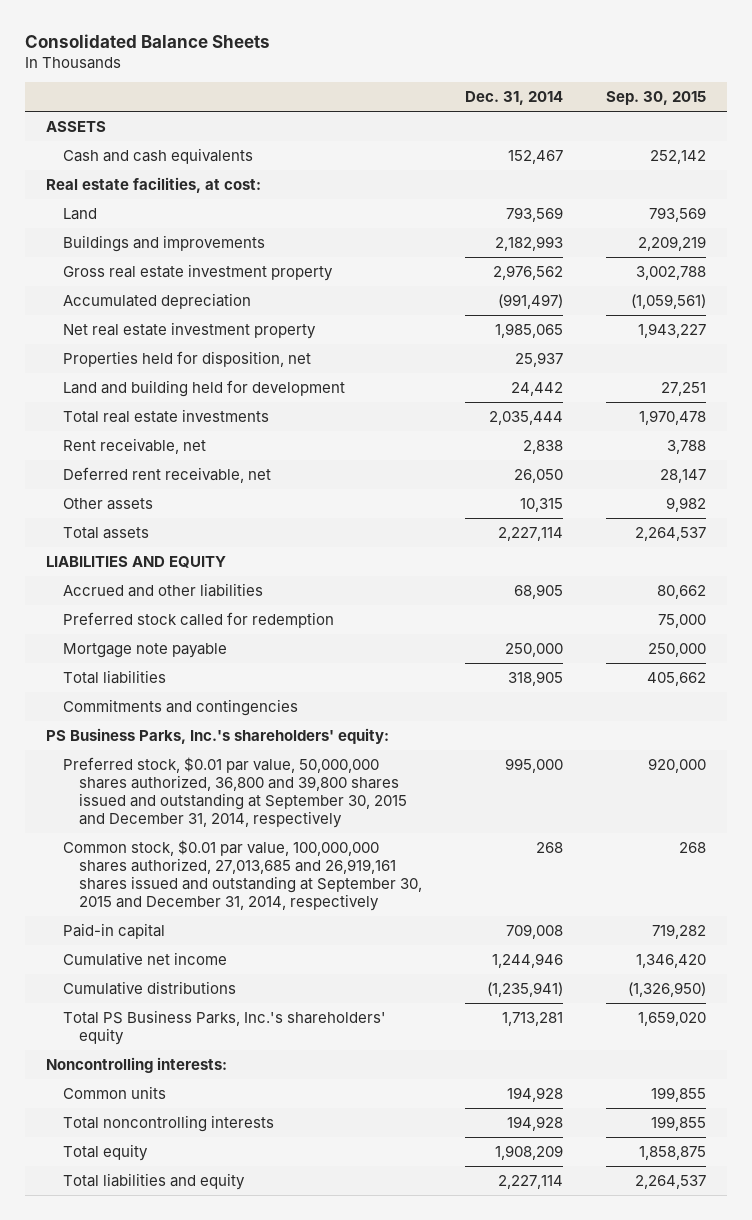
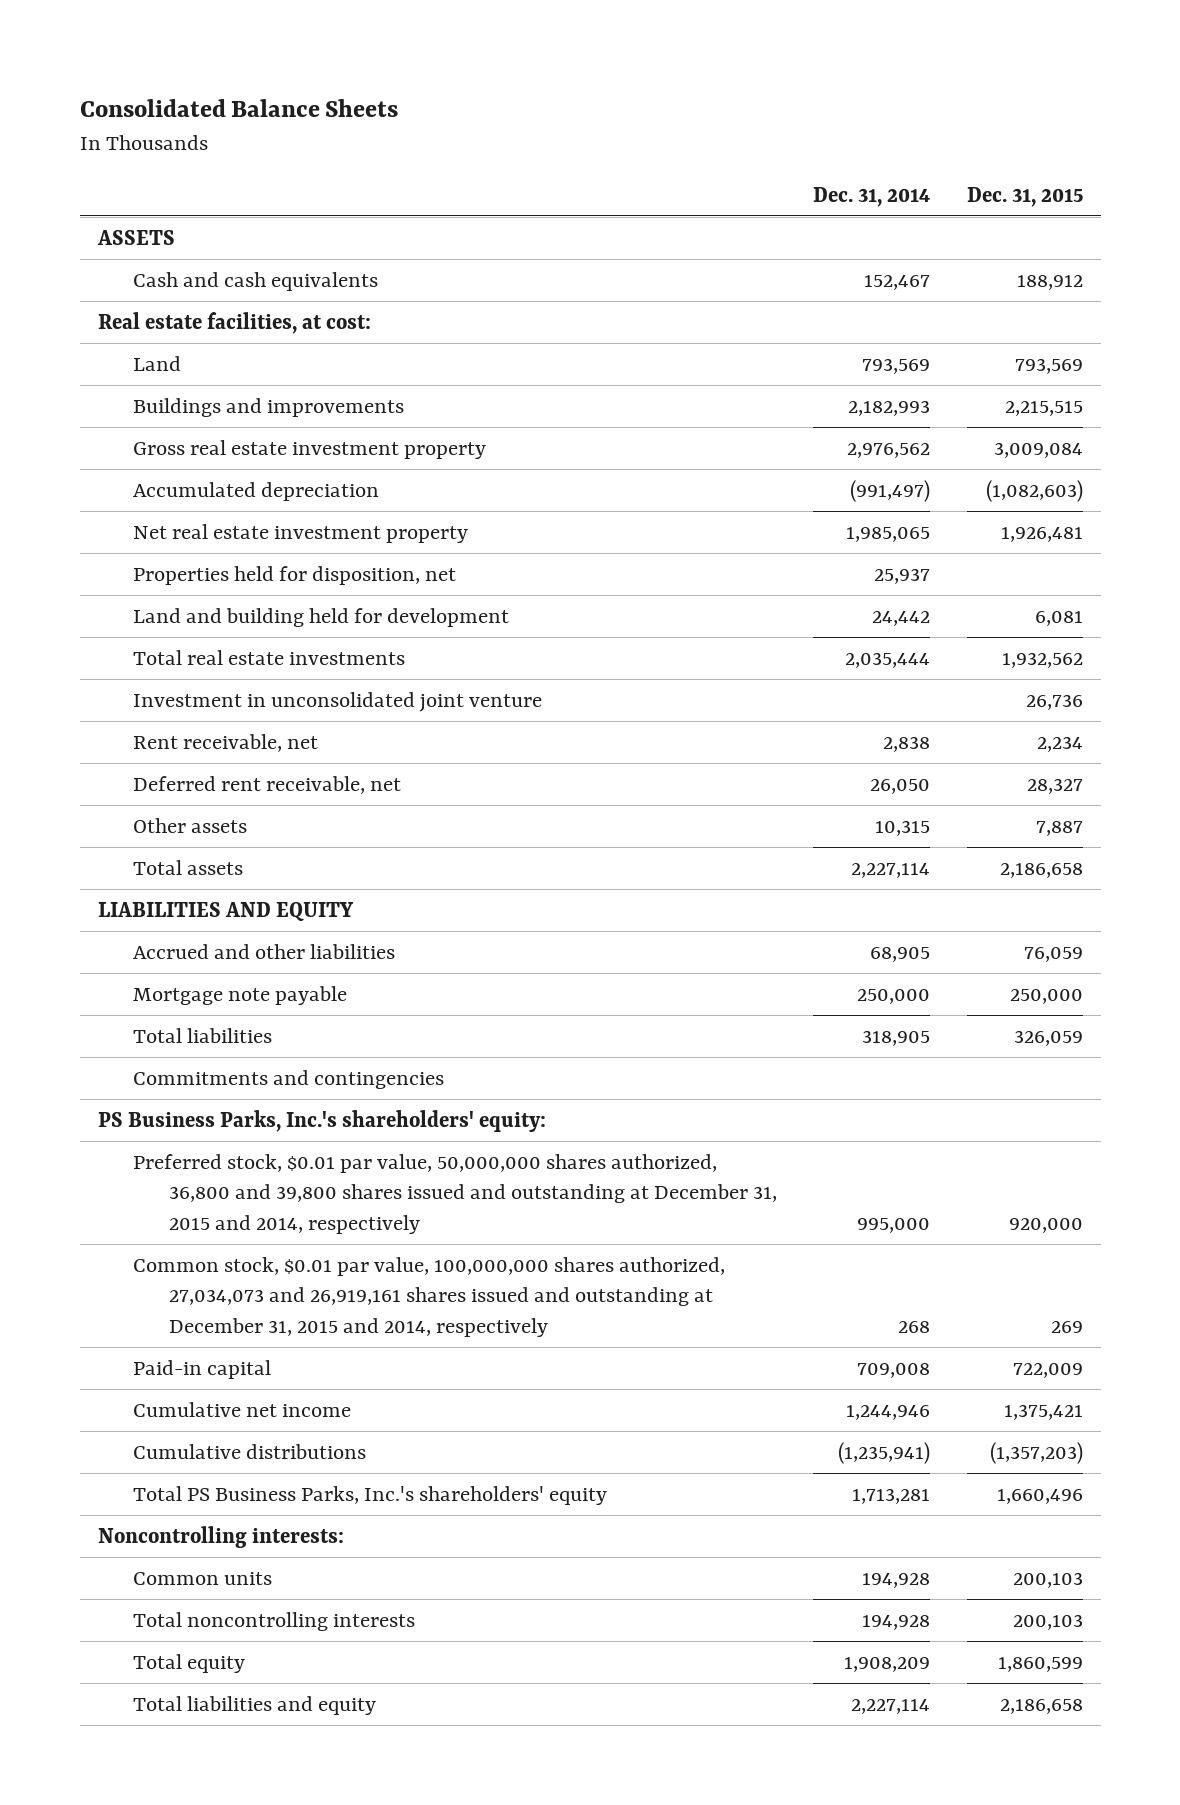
- | Dec. 31, 2014 | Sep. 30, 2015
+ | Dec. 31, 2014 | Dec. 31, 2015
+ Investment in unconsolidated joint venture | | 26,736
- Preferred stock called for redemption | | 75,000
- Preferred stock, $0.01 par value, 50,000,000 shares authorized, 36,800 and 39,800 shares issued and outstanding at September 30, 2015 and December 31, 2014, respectively | 995,000 | 920,000
- Common stock, $0.01 par value, 100,000,000 shares authorized, 27,013,685 and 26,919,161 shares issued and outstanding at September 30, 2015 and December 31, 2014, respectively | 268 | 268
+ Preferred stock, $0.01 par value, 50,000,000 shares authorized, 36,800 and 39,800 shares issued and outstanding at December 31, 2015 and 2014, respectively | 995,000 | 920,000
+ Common stock, $0.01 par value, 100,000,000 shares authorized, 27,034,073 and 26,919,161 shares issued and outstanding at December 31, 2015 and 2014, respectively | 268 | 269

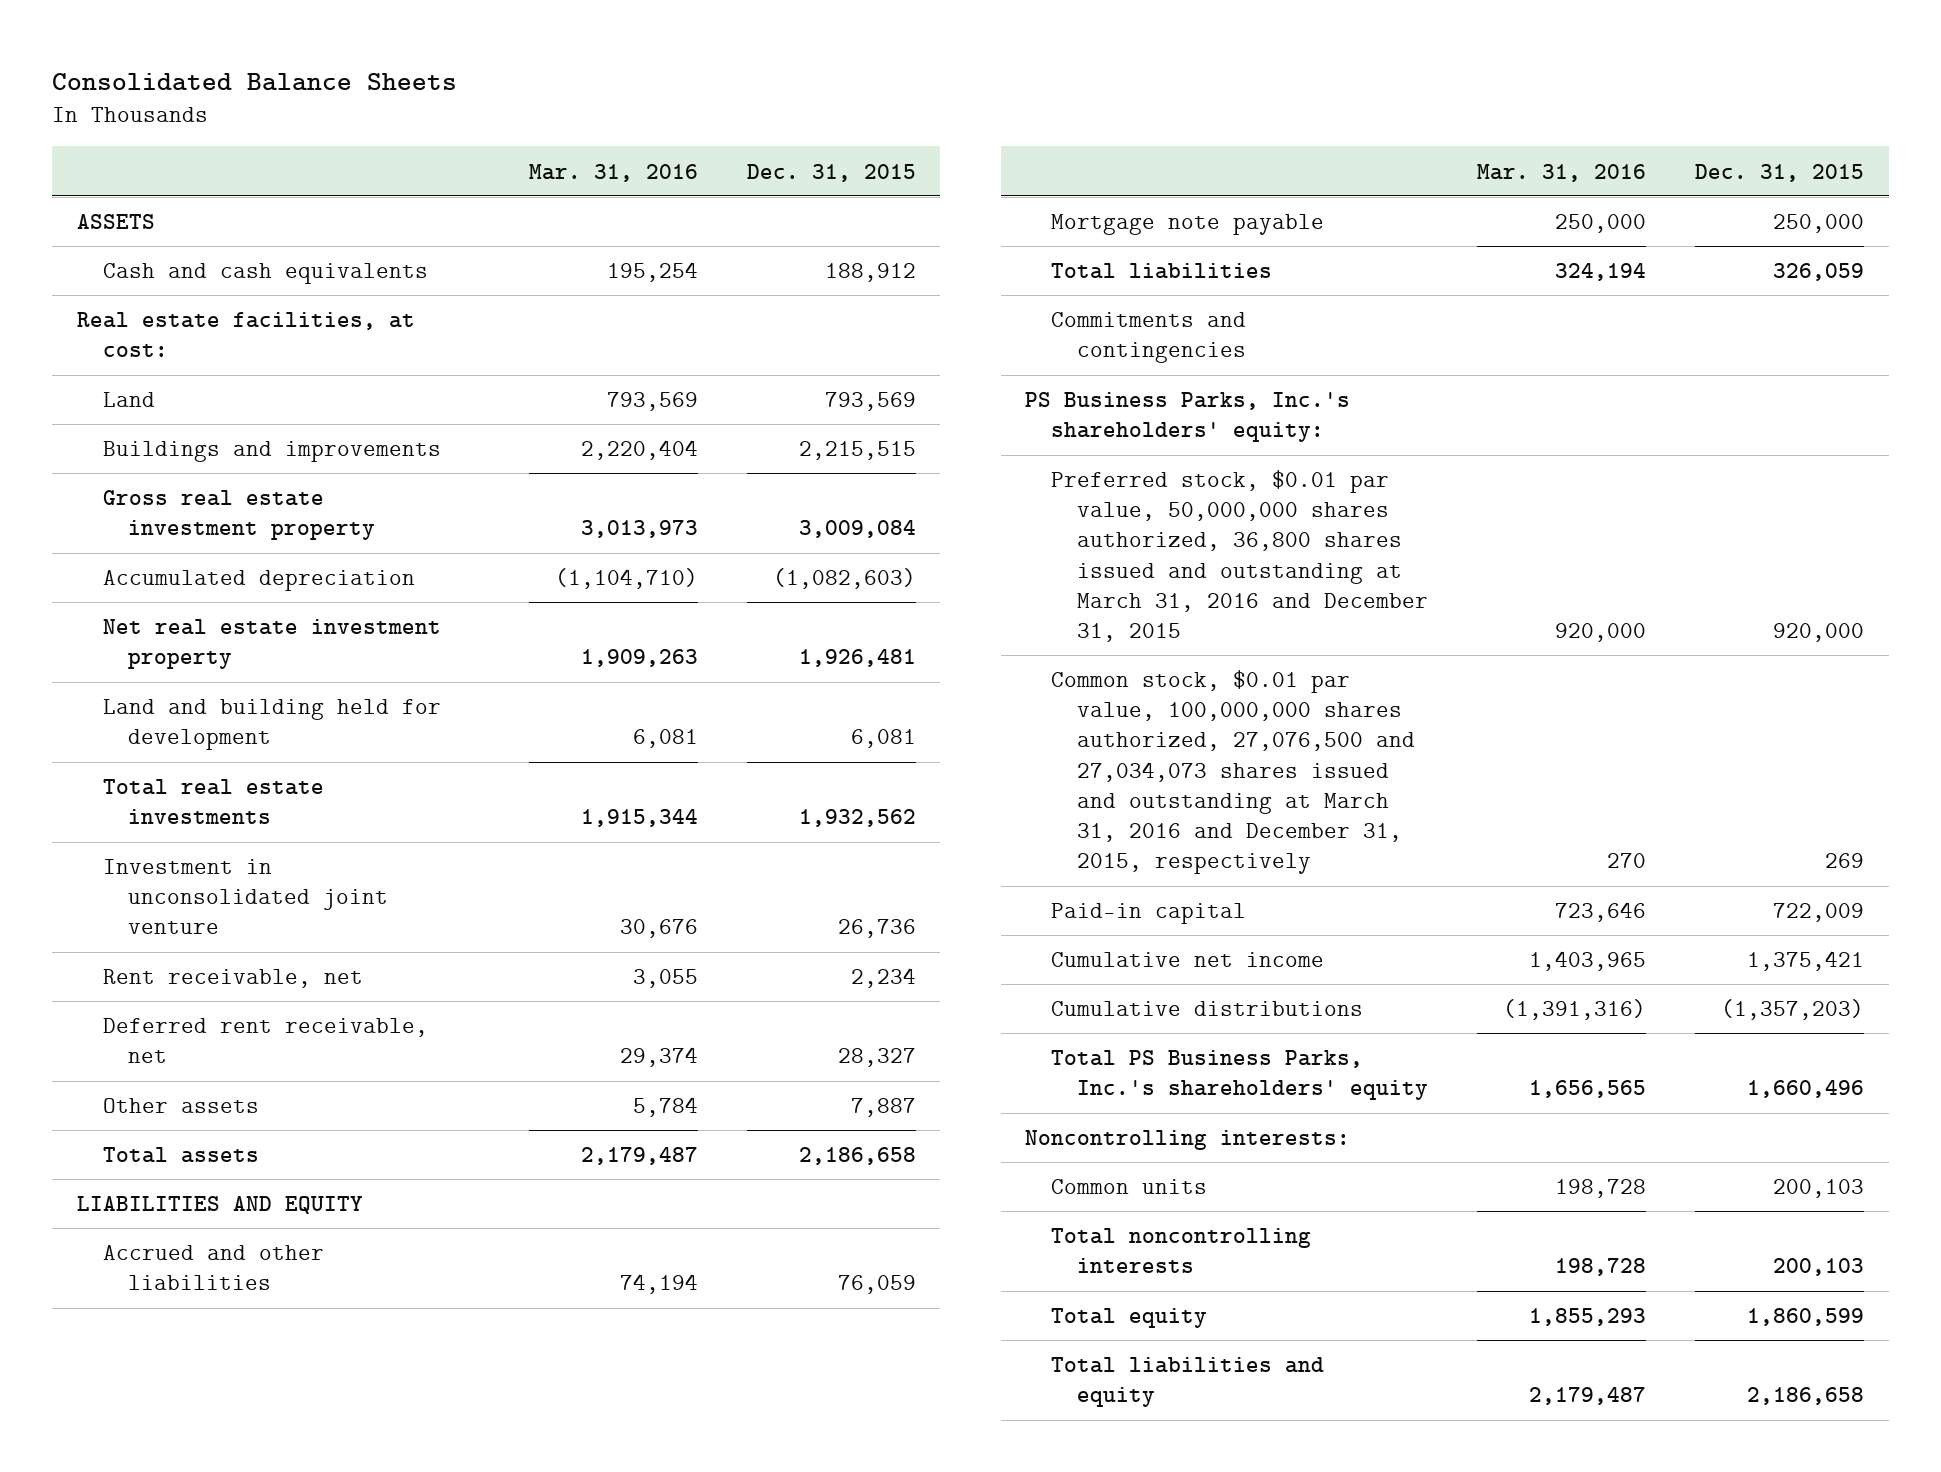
- | Dec. 31, 2014 | Dec. 31, 2015
+ | Mar. 31, 2016 | Dec. 31, 2015
- Properties held for disposition, net | 25,937 |
- Preferred stock, $0.01 par value, 50,000,000 shares authorized, 36,800 and 39,800 shares issued and outstanding at December 31, 2015 and 2014, respectively | 995,000 | 920,000
- Common stock, $0.01 par value, 100,000,000 shares authorized, 27,034,073 and 26,919,161 shares issued and outstanding at December 31, 2015 and 2014, respectively | 268 | 269
+ Preferred stock, $0.01 par value, 50,000,000 shares authorized, 36,800 shares issued and outstanding at March 31, 2016 and December 31, 2015 | 920,000 | 920,000
+ Common stock, $0.01 par value, 100,000,000 shares authorized, 27,076,500 and 27,034,073 shares issued and outstanding at March 31, 2016 and December 31, 2015, respectively | 270 | 269

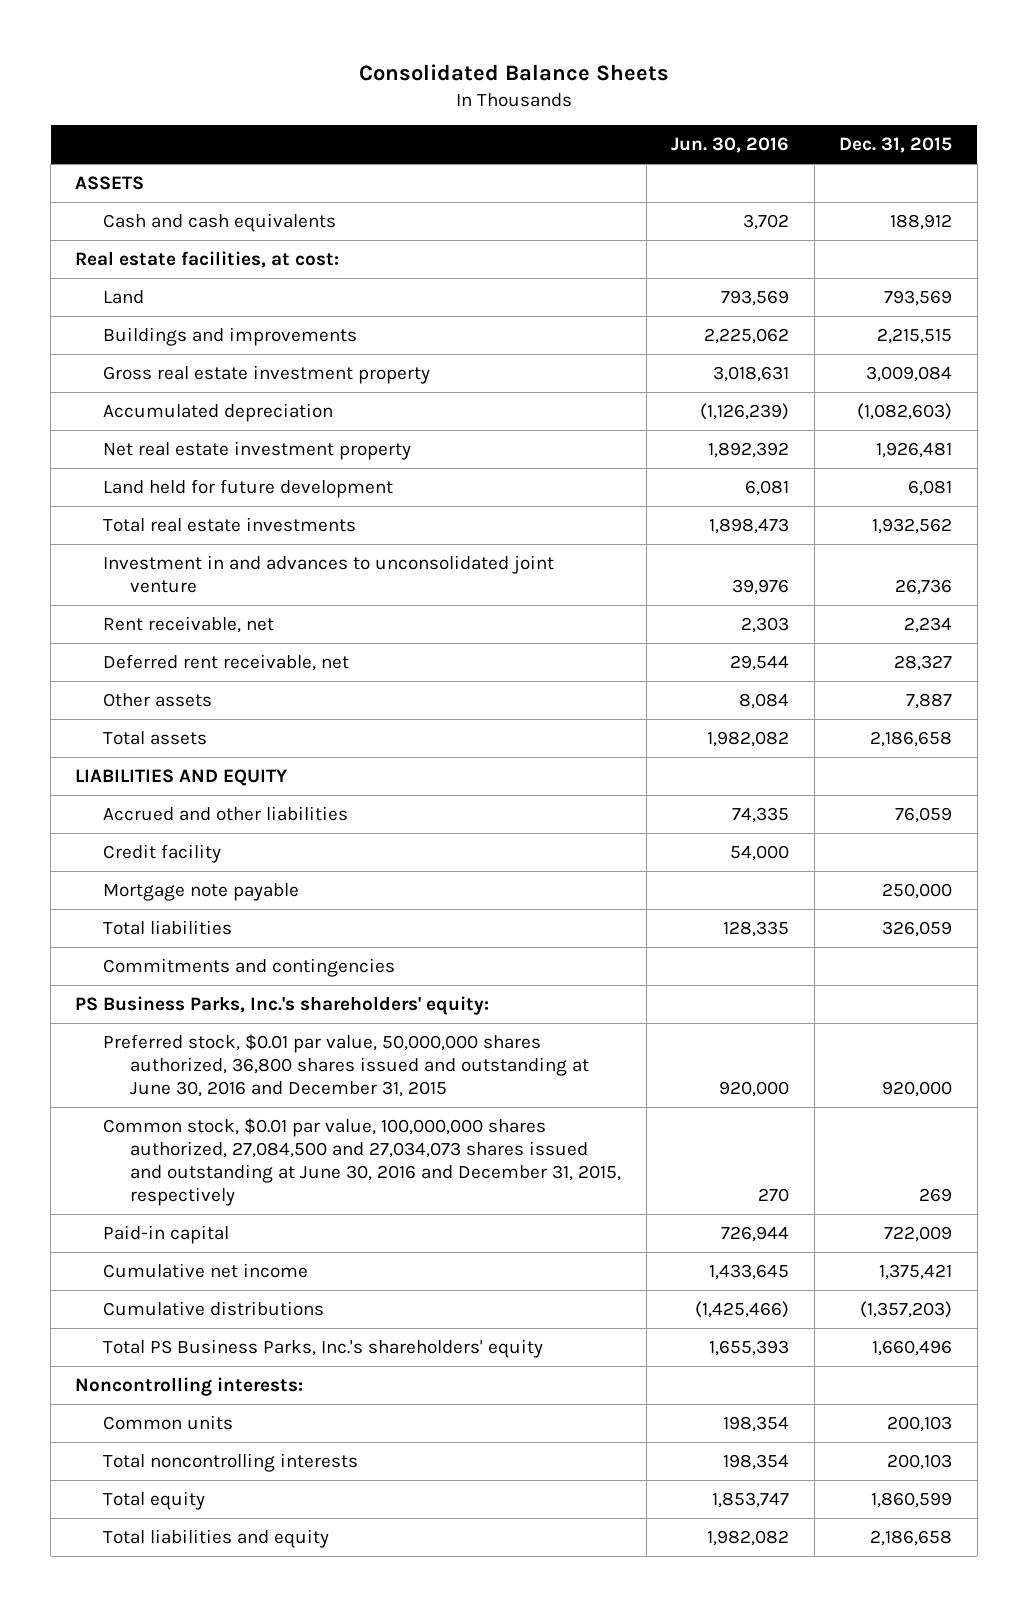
- | Mar. 31, 2016 | Dec. 31, 2015
+ | Jun. 30, 2016 | Dec. 31, 2015
- Land and building held for development | 6,081 | 6,081
+ Land held for future development | 6,081 | 6,081
- Investment in unconsolidated joint venture | 30,676 | 26,736
+ Investment in and advances to unconsolidated joint venture | 39,976 | 26,736
+ Credit facility | 54,000 |
- Preferred stock, $0.01 par value, 50,000,000 shares authorized, 36,800 shares issued and outstanding at March 31, 2016 and December 31, 2015 | 920,000 | 920,000
- Common stock, $0.01 par value, 100,000,000 shares authorized, 27,076,500 and 27,034,073 shares issued and outstanding at March 31, 2016 and December 31, 2015, respectively | 270 | 269
+ Preferred stock, $0.01 par value, 50,000,000 shares authorized, 36,800 shares issued and outstanding at June 30, 2016 and December 31, 2015 | 920,000 | 920,000
+ Common stock, $0.01 par value, 100,000,000 shares authorized, 27,084,500 and 27,034,073 shares issued and outstanding at June 30, 2016 and December 31, 2015, respectively | 270 | 269

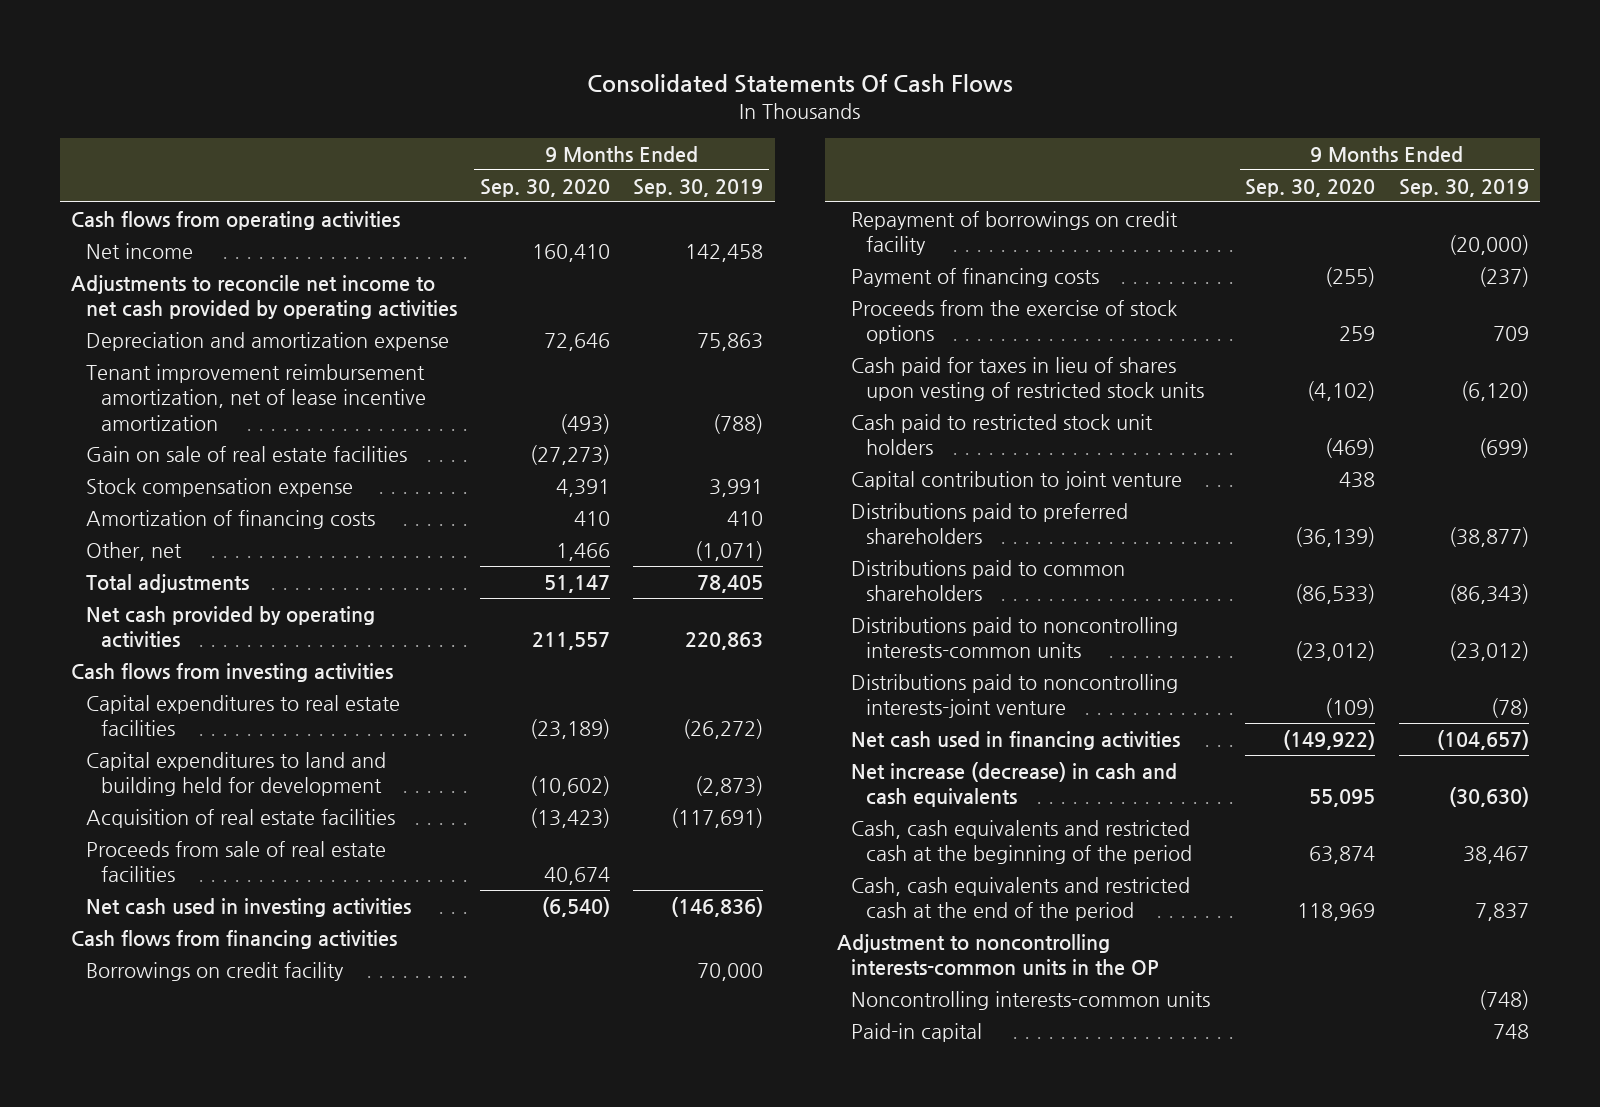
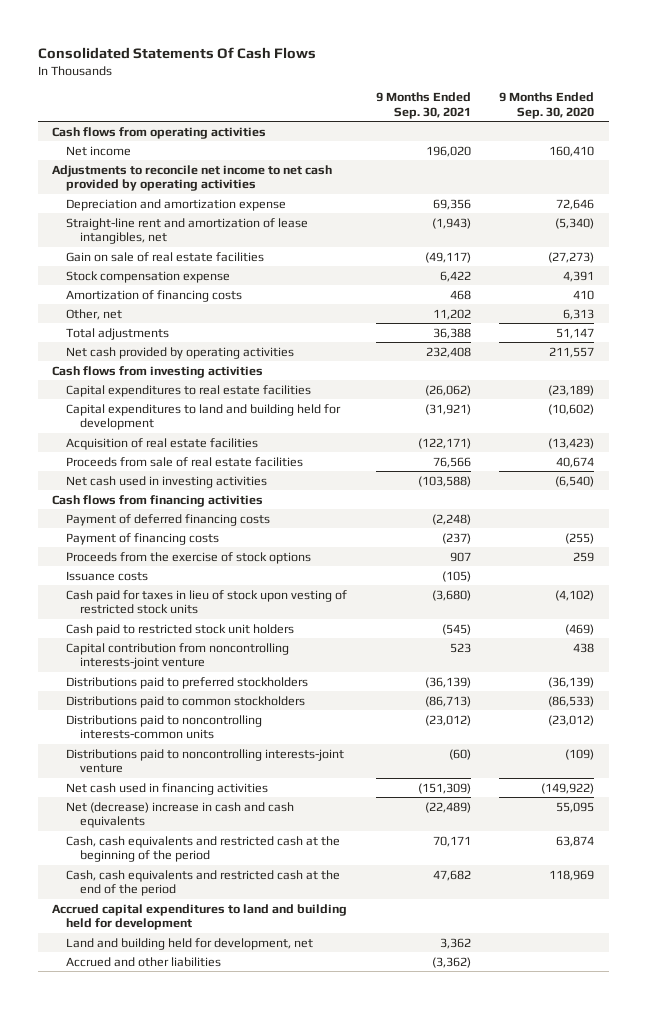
- | 9 Months Ended Sep. 30, 2020 | 9 Months Ended Sep. 30, 2019
+ | 9 Months Ended Sep. 30, 2021 | 9 Months Ended Sep. 30, 2020
- Tenant improvement reimbursement amortization, net of lease incentive amortization | (493) | (788)
+ Straight-line rent and amortization of lease intangibles, net | (1,943) | (5,340)
- Other, net | 1,466 | (1,071)
+ Other, net | 11,202 | 6,313
- Borrowings on credit facility | | 70,000
- Repayment of borrowings on credit facility | | (20,000)
+ Payment of deferred financing costs | (2,248) |
- Cash paid for taxes in lieu of shares upon vesting of restricted stock units | (4,102) | (6,120)
+ Issuance costs | (105) |
+ Cash paid for taxes in lieu of stock upon vesting of restricted stock units | (3,680) | (4,102)
- Capital contribution to joint venture | 438 |
- Distributions paid to preferred shareholders | (36,139) | (38,877)
- Distributions paid to common shareholders | (86,533) | (86,343)
+ Capital contribution from noncontrolling interests-joint venture | 523 | 438
+ Distributions paid to preferred stockholders | (36,139) | (36,139)
+ Distributions paid to common stockholders | (86,713) | (86,533)
- Net increase (decrease) in cash and cash equivalents | 55,095 | (30,630)
+ Net (decrease) increase in cash and cash equivalents | (22,489) | 55,095
- Adjustment to noncontrolling interests-common units in the OP
- Noncontrolling interests-common units | | (748)
- Paid-in capital | | 748
+ Accrued capital expenditures to land and building held for development
+ Land and building held for development, net | 3,362 |
+ Accrued and other liabilities | (3,362) |

